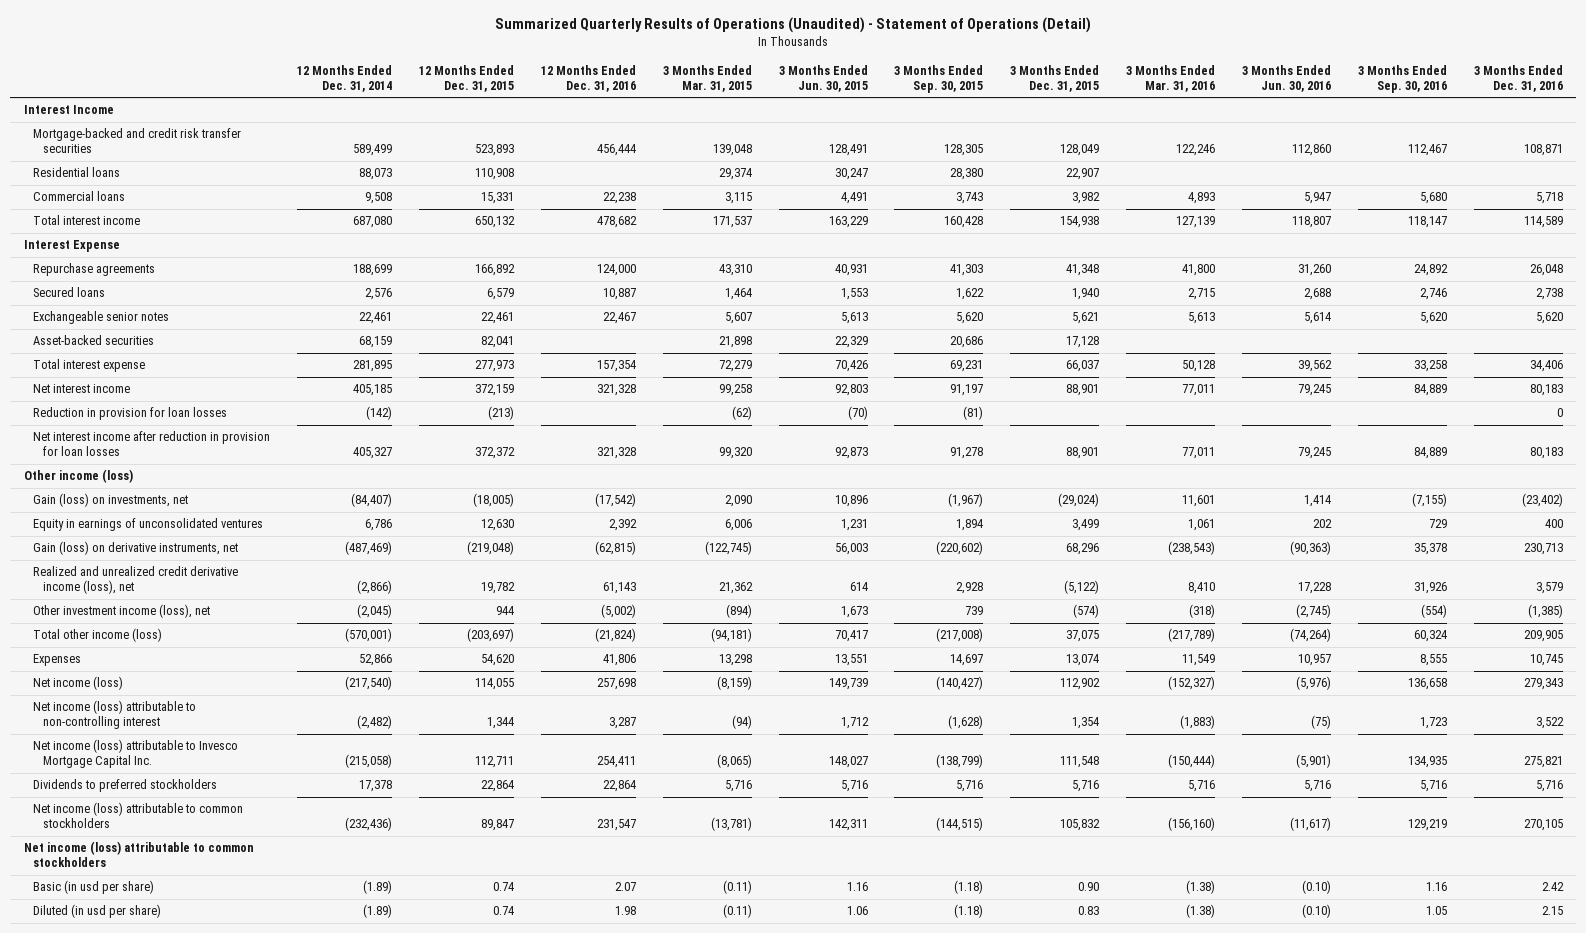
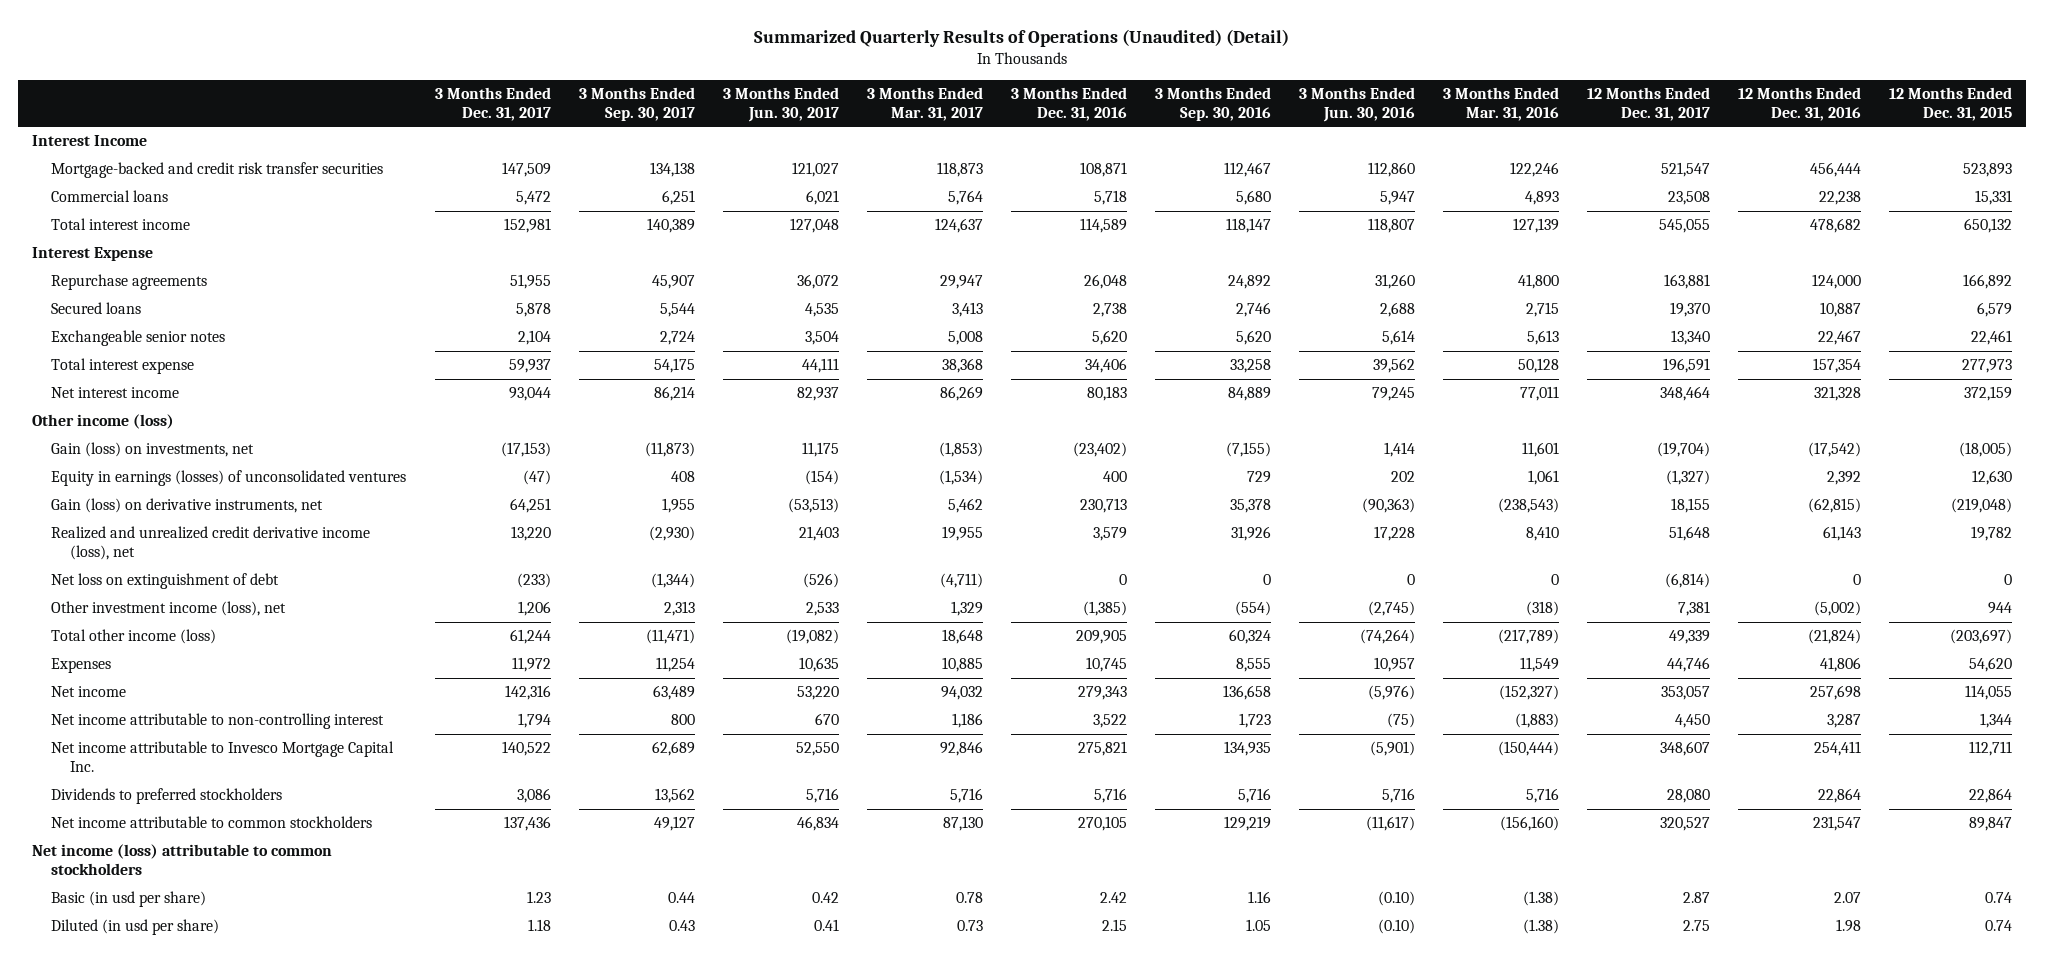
- Summarized Quarterly Results of Operations (Unaudited) - Statement of Operations (Detail)
+ Summarized Quarterly Results of Operations (Unaudited) (Detail)
- | 12 Months Ended Dec. 31, 2014 | 12 Months Ended Dec. 31, 2015 | 12 Months Ended Dec. 31, 2016 | 3 Months Ended Mar. 31, 2015 | 3 Months Ended Jun. 30, 2015 | 3 Months Ended Sep. 30, 2015 | 3 Months Ended Dec. 31, 2015 | 3 Months Ended Mar. 31, 2016 | 3 Months Ended Jun. 30, 2016 | 3 Months Ended Sep. 30, 2016 | 3 Months Ended Dec. 31, 2016
+ | 3 Months Ended Dec. 31, 2017 | 3 Months Ended Sep. 30, 2017 | 3 Months Ended Jun. 30, 2017 | 3 Months Ended Mar. 31, 2017 | 3 Months Ended Dec. 31, 2016 | 3 Months Ended Sep. 30, 2016 | 3 Months Ended Jun. 30, 2016 | 3 Months Ended Mar. 31, 2016 | 12 Months Ended Dec. 31, 2017 | 12 Months Ended Dec. 31, 2016 | 12 Months Ended Dec. 31, 2015
- Residential loans | 88,073 | 110,908 | | 29,374 | 30,247 | 28,380 | 22,907 | | | |
- Asset-backed securities | 68,159 | 82,041 | | 21,898 | 22,329 | 20,686 | 17,128 | | | |
- Reduction in provision for loan losses | (142) | (213) | | (62) | (70) | (81) | | | | | 0
- Net interest income after reduction in provision for loan losses | 405,327 | 372,372 | 321,328 | 99,320 | 92,873 | 91,278 | 88,901 | 77,011 | 79,245 | 84,889 | 80,183
- Equity in earnings of unconsolidated ventures | 6,786 | 12,630 | 2,392 | 6,006 | 1,231 | 1,894 | 3,499 | 1,061 | 202 | 729 | 400
+ Equity in earnings (losses) of unconsolidated ventures | (47) | 408 | (154) | (1,534) | 400 | 729 | 202 | 1,061 | (1,327) | 2,392 | 12,630
+ Net loss on extinguishment of debt | (233) | (1,344) | (526) | (4,711) | 0 | 0 | 0 | 0 | (6,814) | 0 | 0
- Net income (loss) | (217,540) | 114,055 | 257,698 | (8,159) | 149,739 | (140,427) | 112,902 | (152,327) | (5,976) | 136,658 | 279,343
- Net income (loss) attributable to non-controlling interest | (2,482) | 1,344 | 3,287 | (94) | 1,712 | (1,628) | 1,354 | (1,883) | (75) | 1,723 | 3,522
- Net income (loss) attributable to Invesco Mortgage Capital Inc. | (215,058) | 112,711 | 254,411 | (8,065) | 148,027 | (138,799) | 111,548 | (150,444) | (5,901) | 134,935 | 275,821
+ Net income | 142,316 | 63,489 | 53,220 | 94,032 | 279,343 | 136,658 | (5,976) | (152,327) | 353,057 | 257,698 | 114,055
+ Net income attributable to non-controlling interest | 1,794 | 800 | 670 | 1,186 | 3,522 | 1,723 | (75) | (1,883) | 4,450 | 3,287 | 1,344
+ Net income attributable to Invesco Mortgage Capital Inc. | 140,522 | 62,689 | 52,550 | 92,846 | 275,821 | 134,935 | (5,901) | (150,444) | 348,607 | 254,411 | 112,711
- Net income (loss) attributable to common stockholders | (232,436) | 89,847 | 231,547 | (13,781) | 142,311 | (144,515) | 105,832 | (156,160) | (11,617) | 129,219 | 270,105
+ Net income attributable to common stockholders | 137,436 | 49,127 | 46,834 | 87,130 | 270,105 | 129,219 | (11,617) | (156,160) | 320,527 | 231,547 | 89,847

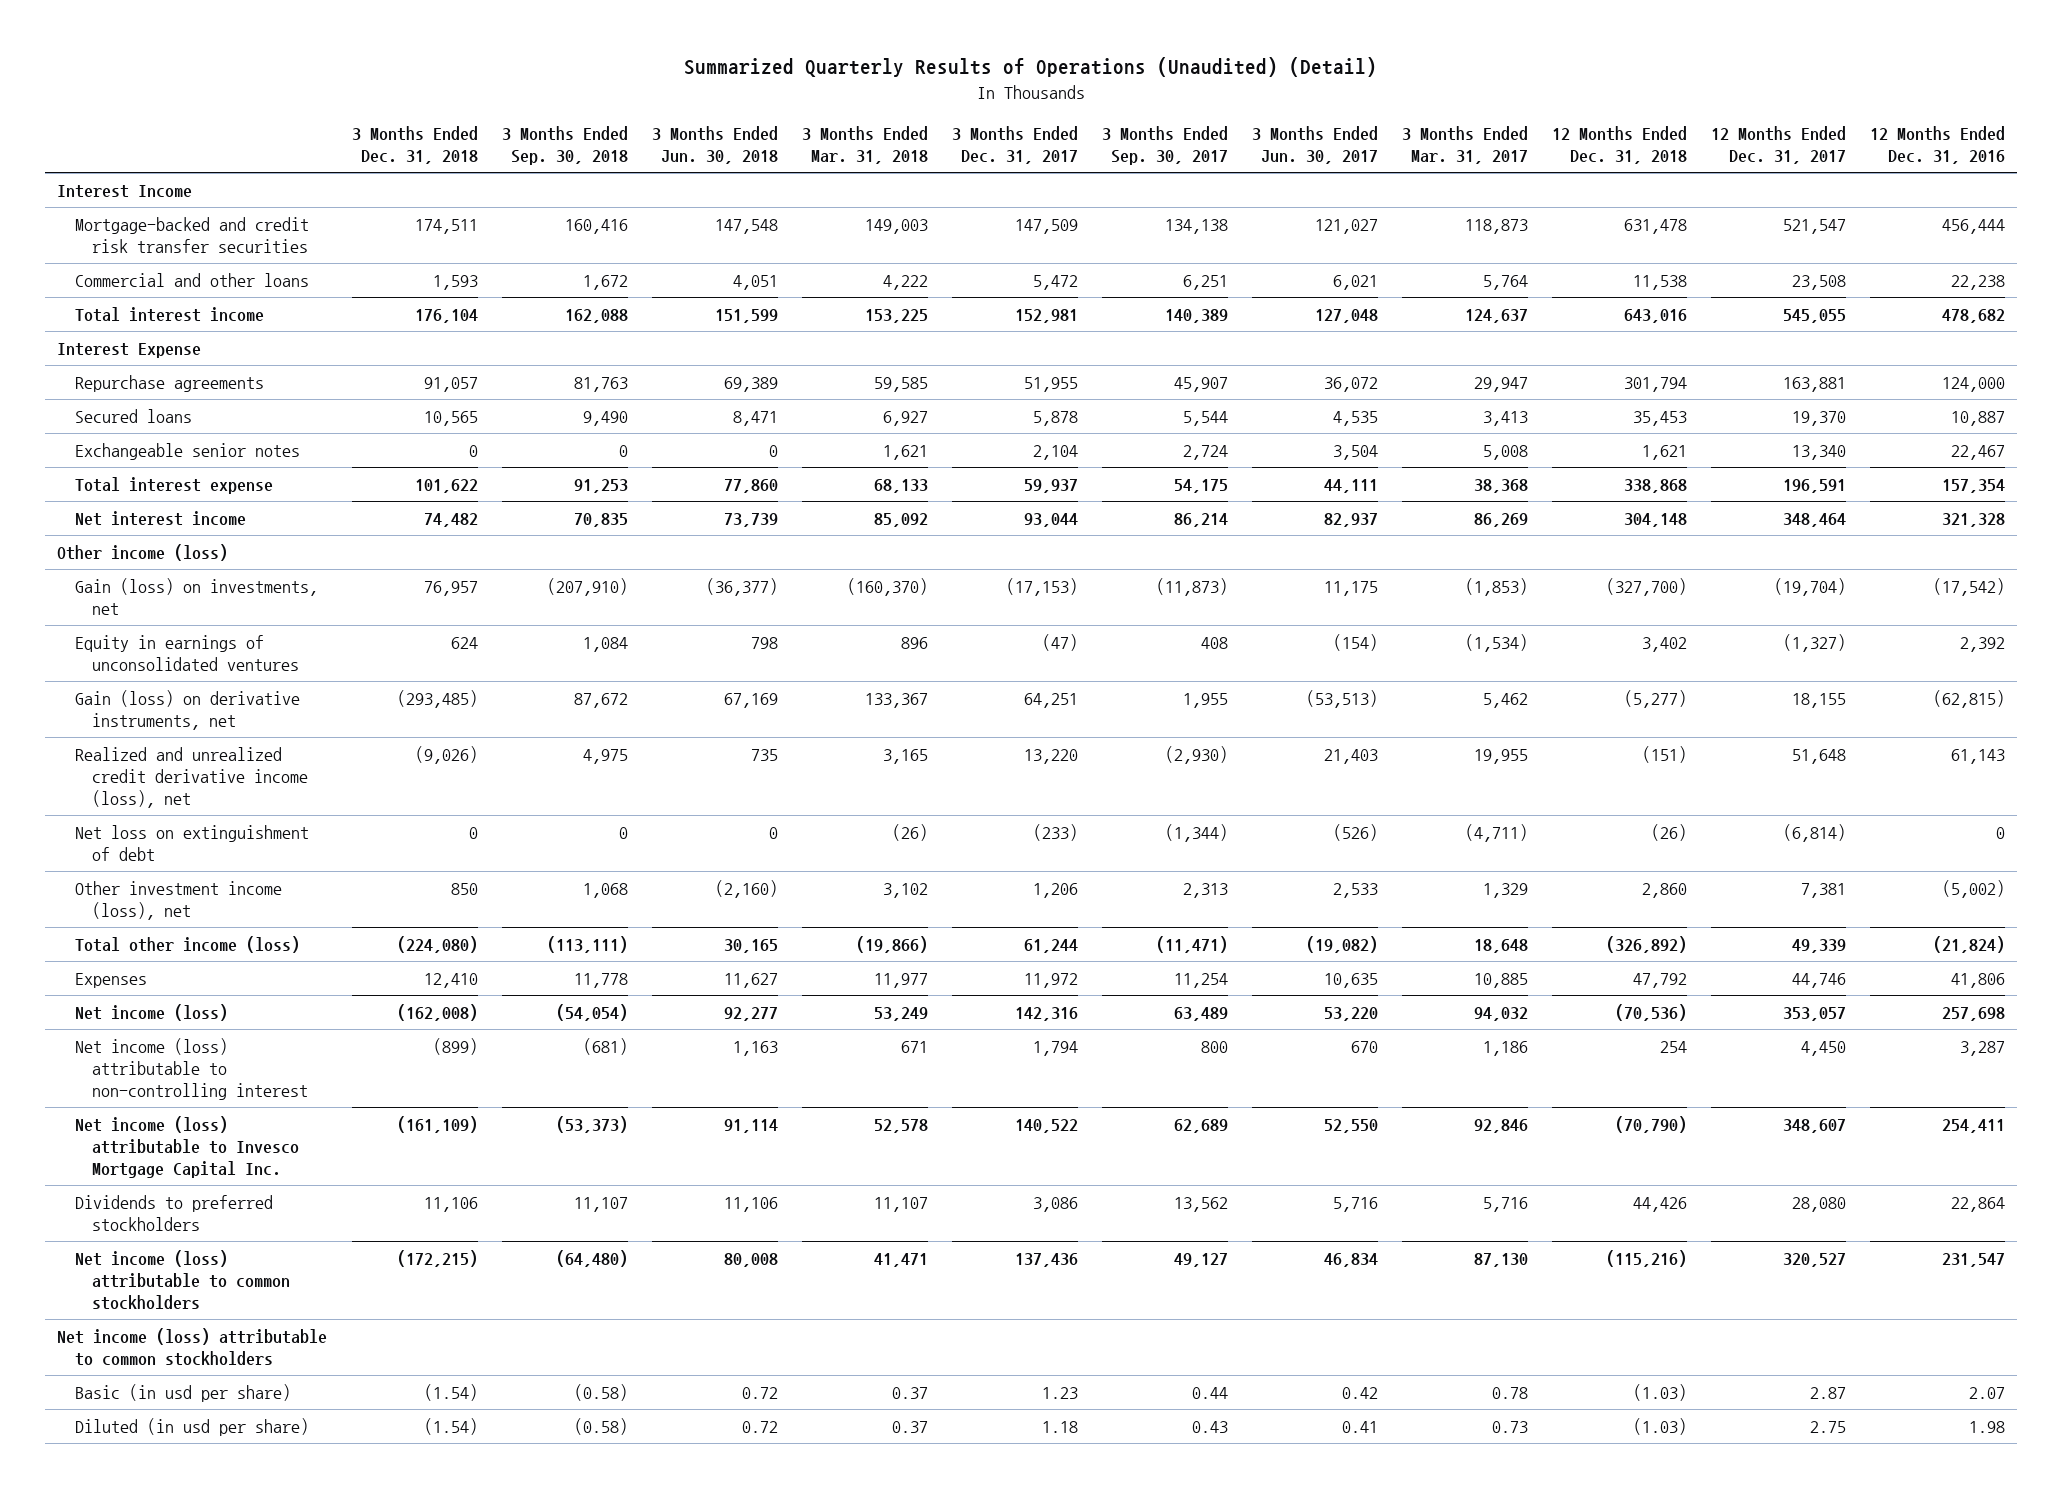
- | 3 Months Ended Dec. 31, 2017 | 3 Months Ended Sep. 30, 2017 | 3 Months Ended Jun. 30, 2017 | 3 Months Ended Mar. 31, 2017 | 3 Months Ended Dec. 31, 2016 | 3 Months Ended Sep. 30, 2016 | 3 Months Ended Jun. 30, 2016 | 3 Months Ended Mar. 31, 2016 | 12 Months Ended Dec. 31, 2017 | 12 Months Ended Dec. 31, 2016 | 12 Months Ended Dec. 31, 2015
+ | 3 Months Ended Dec. 31, 2018 | 3 Months Ended Sep. 30, 2018 | 3 Months Ended Jun. 30, 2018 | 3 Months Ended Mar. 31, 2018 | 3 Months Ended Dec. 31, 2017 | 3 Months Ended Sep. 30, 2017 | 3 Months Ended Jun. 30, 2017 | 3 Months Ended Mar. 31, 2017 | 12 Months Ended Dec. 31, 2018 | 12 Months Ended Dec. 31, 2017 | 12 Months Ended Dec. 31, 2016
- Commercial loans | 5,472 | 6,251 | 6,021 | 5,764 | 5,718 | 5,680 | 5,947 | 4,893 | 23,508 | 22,238 | 15,331
+ Commercial and other loans | 1,593 | 1,672 | 4,051 | 4,222 | 5,472 | 6,251 | 6,021 | 5,764 | 11,538 | 23,508 | 22,238
- Equity in earnings (losses) of unconsolidated ventures | (47) | 408 | (154) | (1,534) | 400 | 729 | 202 | 1,061 | (1,327) | 2,392 | 12,630
+ Equity in earnings of unconsolidated ventures | 624 | 1,084 | 798 | 896 | (47) | 408 | (154) | (1,534) | 3,402 | (1,327) | 2,392
- Net income | 142,316 | 63,489 | 53,220 | 94,032 | 279,343 | 136,658 | (5,976) | (152,327) | 353,057 | 257,698 | 114,055
- Net income attributable to non-controlling interest | 1,794 | 800 | 670 | 1,186 | 3,522 | 1,723 | (75) | (1,883) | 4,450 | 3,287 | 1,344
- Net income attributable to Invesco Mortgage Capital Inc. | 140,522 | 62,689 | 52,550 | 92,846 | 275,821 | 134,935 | (5,901) | (150,444) | 348,607 | 254,411 | 112,711
+ Net income (loss) | (162,008) | (54,054) | 92,277 | 53,249 | 142,316 | 63,489 | 53,220 | 94,032 | (70,536) | 353,057 | 257,698
+ Net income (loss) attributable to non-controlling interest | (899) | (681) | 1,163 | 671 | 1,794 | 800 | 670 | 1,186 | 254 | 4,450 | 3,287
+ Net income (loss) attributable to Invesco Mortgage Capital Inc. | (161,109) | (53,373) | 91,114 | 52,578 | 140,522 | 62,689 | 52,550 | 92,846 | (70,790) | 348,607 | 254,411
- Net income attributable to common stockholders | 137,436 | 49,127 | 46,834 | 87,130 | 270,105 | 129,219 | (11,617) | (156,160) | 320,527 | 231,547 | 89,847
+ Net income (loss) attributable to common stockholders | (172,215) | (64,480) | 80,008 | 41,471 | 137,436 | 49,127 | 46,834 | 87,130 | (115,216) | 320,527 | 231,547

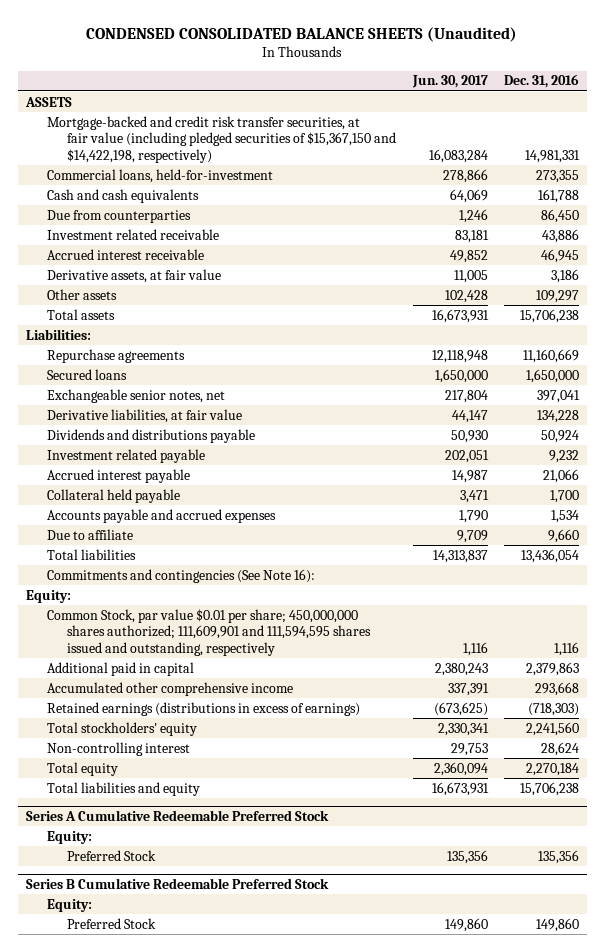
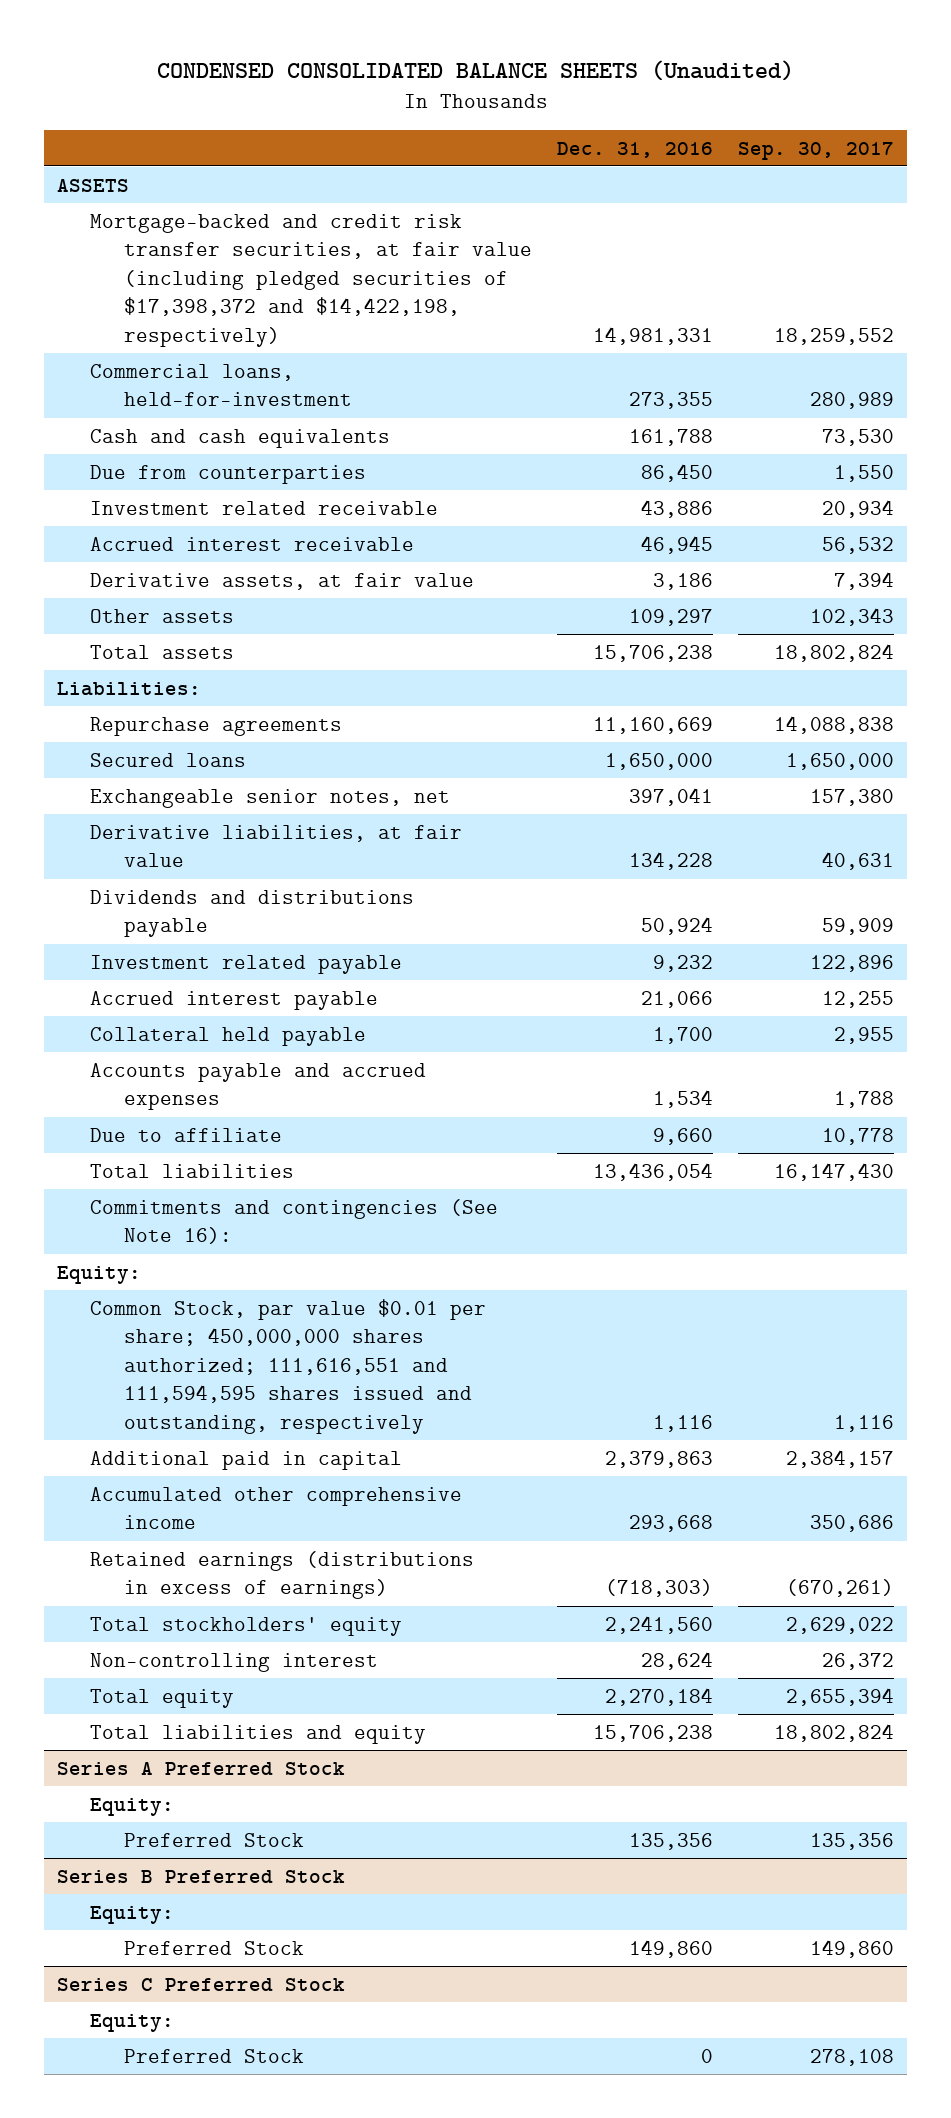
- | Jun. 30, 2017 | Dec. 31, 2016
+ | Dec. 31, 2016 | Sep. 30, 2017
- Mortgage-backed and credit risk transfer securities, at fair value (including pledged securities of $15,367,150 and $14,422,198, respectively) | 16,083,284 | 14,981,331
+ Mortgage-backed and credit risk transfer securities, at fair value (including pledged securities of $17,398,372 and $14,422,198, respectively) | 14,981,331 | 18,259,552
- Common Stock, par value $0.01 per share; 450,000,000 shares authorized; 111,609,901 and 111,594,595 shares issued and outstanding, respectively | 1,116 | 1,116
+ Common Stock, par value $0.01 per share; 450,000,000 shares authorized; 111,616,551 and 111,594,595 shares issued and outstanding, respectively | 1,116 | 1,116
- Series A Cumulative Redeemable Preferred Stock
+ Series A Preferred Stock
- Series B Cumulative Redeemable Preferred Stock
+ Series B Preferred Stock
+ Series C Preferred Stock
+ Equity:
+ Preferred Stock | 0 | 278,108

